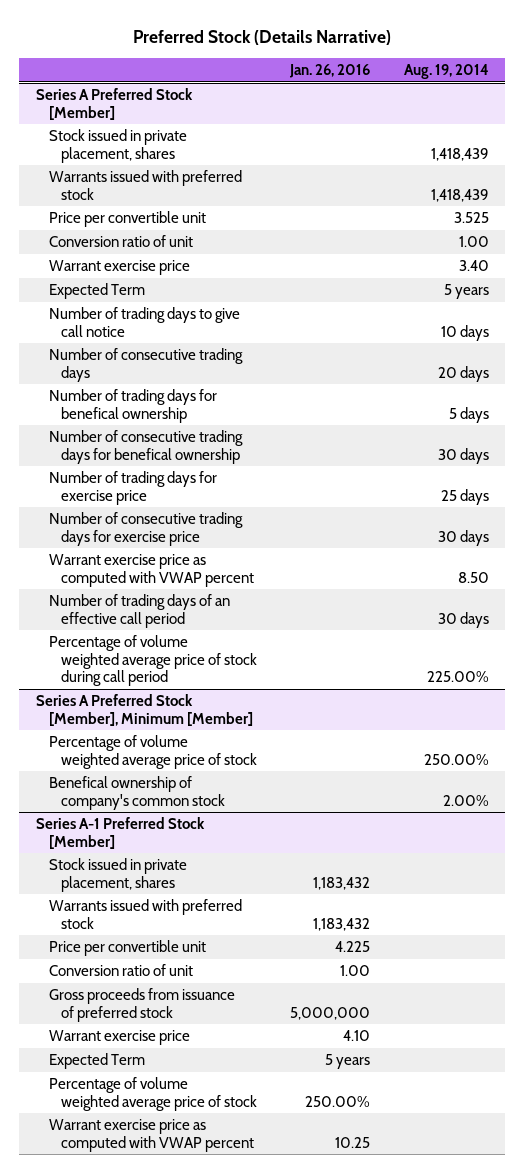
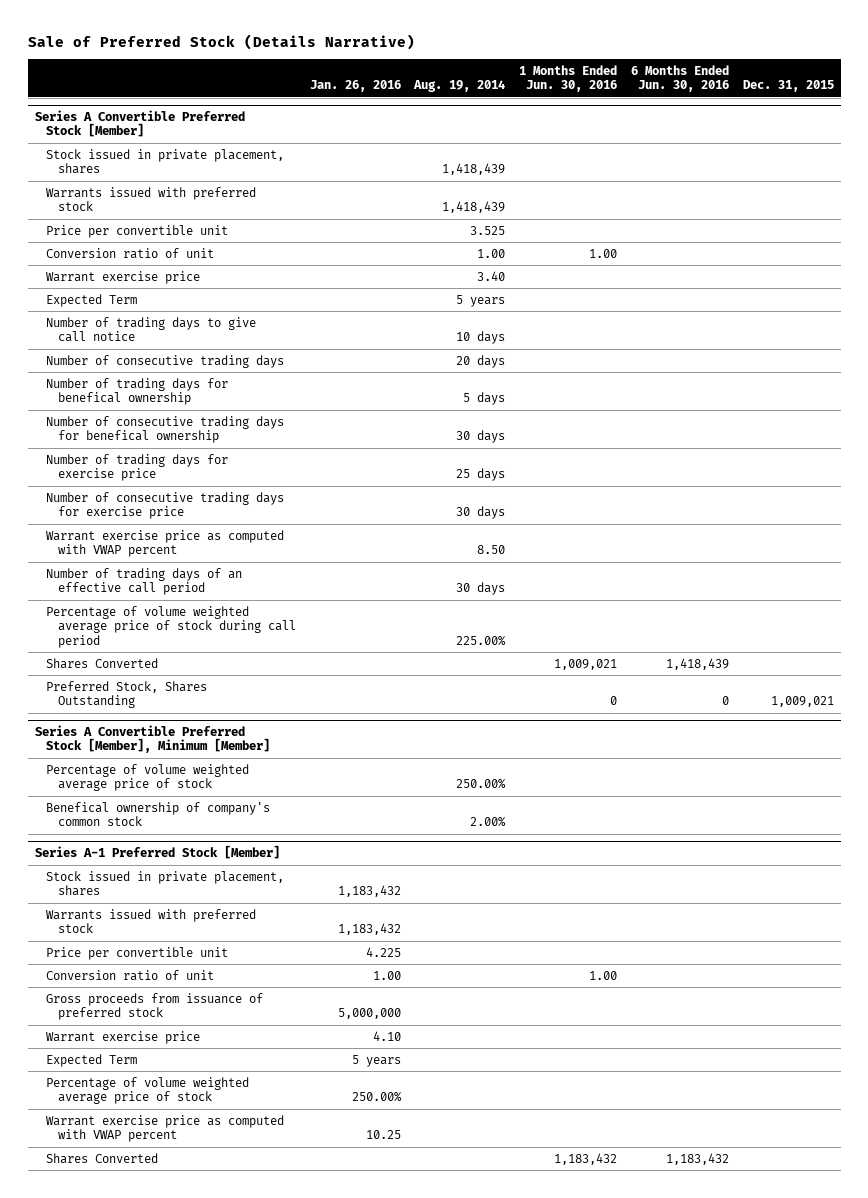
- Preferred Stock (Details Narrative)
+ Sale of Preferred Stock (Details Narrative)
- | Jan. 26, 2016 | Aug. 19, 2014
+ | Jan. 26, 2016 | Aug. 19, 2014 | 1 Months Ended Jun. 30, 2016 | 6 Months Ended Jun. 30, 2016 | Dec. 31, 2015
- Series A Preferred Stock [Member]
+ Series A Convertible Preferred Stock [Member]
- Series A Preferred Stock [Member], Minimum [Member]
+ Shares Converted | | | 1,009,021 | 1,418,439 |
+ Preferred Stock, Shares Outstanding | | | 0 | 0 | 1,009,021
+ Series A Convertible Preferred Stock [Member], Minimum [Member]
@ Series A-1 Preferred Stock [Member]
+ Shares Converted | | | 1,183,432 | 1,183,432 |

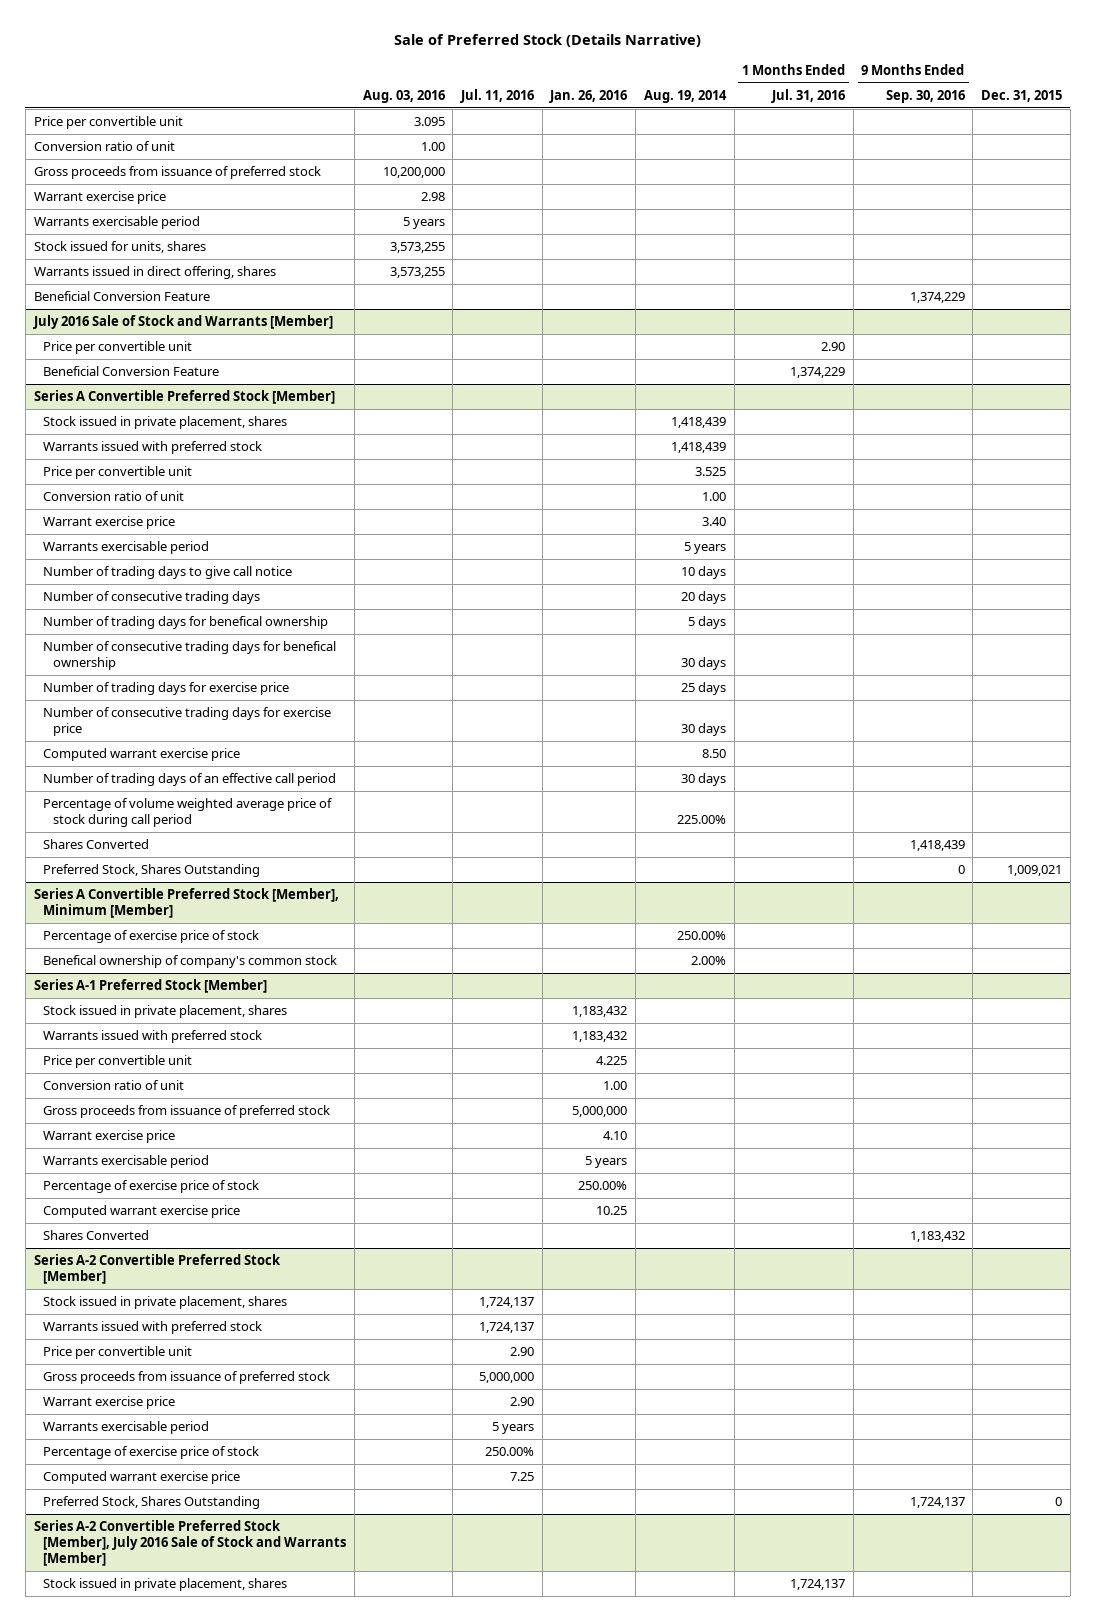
- | Jan. 26, 2016 | Aug. 19, 2014 | 1 Months Ended Jun. 30, 2016 | 6 Months Ended Jun. 30, 2016 | Dec. 31, 2015
+ | Aug. 03, 2016 | Jul. 11, 2016 | Jan. 26, 2016 | Aug. 19, 2014 | 1 Months Ended Jul. 31, 2016 | 9 Months Ended Sep. 30, 2016 | Dec. 31, 2015
+ Price per convertible unit | 3.095 | | | | | |
+ Conversion ratio of unit | 1.00 | | | | | |
+ Gross proceeds from issuance of preferred stock | 10,200,000 | | | | | |
+ Warrant exercise price | 2.98 | | | | | |
+ Warrants exercisable period | 5 years | | | | | |
+ Stock issued for units, shares | 3,573,255 | | | | | |
+ Warrants issued in direct offering, shares | 3,573,255 | | | | | |
+ Beneficial Conversion Feature | | | | | | 1,374,229 |
+ July 2016 Sale of Stock and Warrants [Member]
+ Price per convertible unit | | | | | 2.90 | |
+ Beneficial Conversion Feature | | | | | 1,374,229 | |
@ Series A Convertible Preferred Stock [Member]
- Expected Term | | 5 years | | |
+ Warrants exercisable period | | | | 5 years | | |
- Warrant exercise price as computed with VWAP percent | | 8.50 | | |
+ Computed warrant exercise price | | | | 8.50 | | |
@ Series A Convertible Preferred Stock [Member], Minimum [Member]
- Percentage of volume weighted average price of stock | | 250.00% | | |
+ Percentage of exercise price of stock | | | | 250.00% | | |
@ Series A-1 Preferred Stock [Member]
- Expected Term | 5 years | | | |
- Percentage of volume weighted average price of stock | 250.00% | | | |
- Warrant exercise price as computed with VWAP percent | 10.25 | | | |
+ Warrants exercisable period | | | 5 years | | | |
+ Percentage of exercise price of stock | | | 250.00% | | | |
+ Computed warrant exercise price | | | 10.25 | | | |
+ Series A-2 Convertible Preferred Stock [Member]
+ Stock issued in private placement, shares | | 1,724,137 | | | | |
+ Warrants issued with preferred stock | | 1,724,137 | | | | |
+ Price per convertible unit | | 2.90 | | | | |
+ Gross proceeds from issuance of preferred stock | | 5,000,000 | | | | |
+ Warrant exercise price | | 2.90 | | | | |
+ Warrants exercisable period | | 5 years | | | | |
+ Percentage of exercise price of stock | | 250.00% | | | | |
+ Computed warrant exercise price | | 7.25 | | | | |
+ Preferred Stock, Shares Outstanding | | | | | | 1,724,137 | 0
+ Series A-2 Convertible Preferred Stock [Member], July 2016 Sale of Stock and Warrants [Member]
+ Stock issued in private placement, shares | | | | | 1,724,137 | |

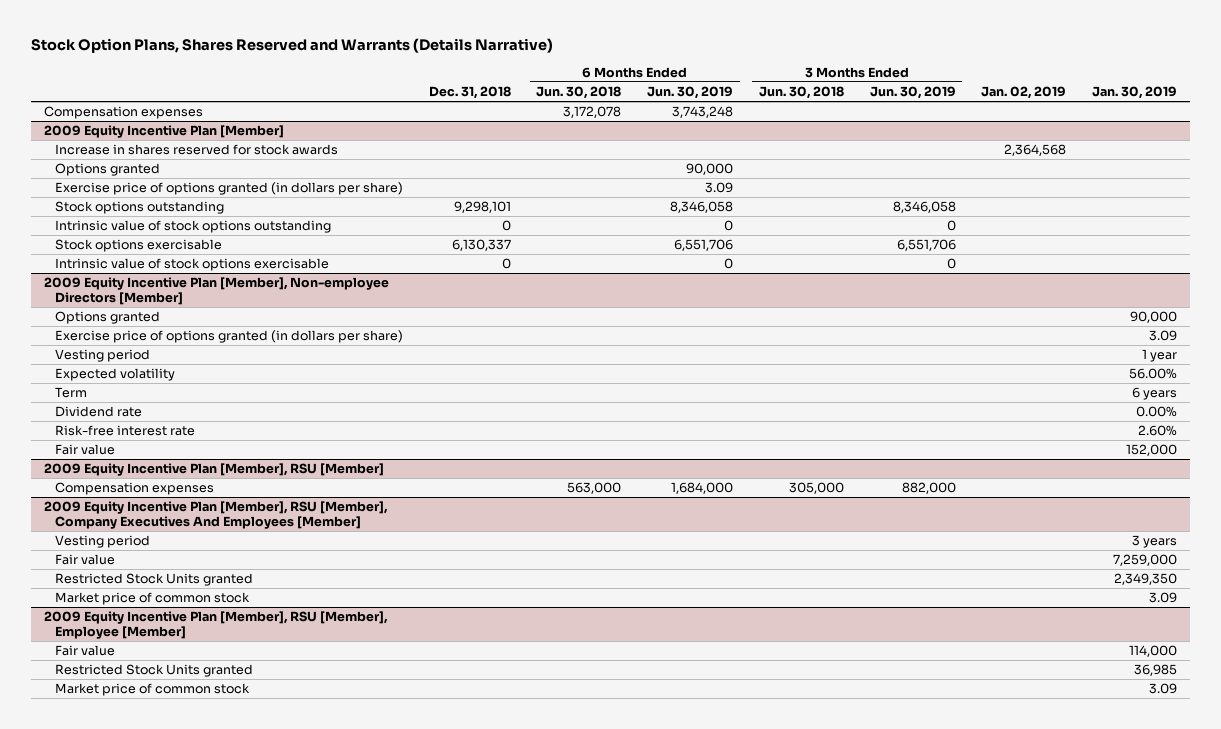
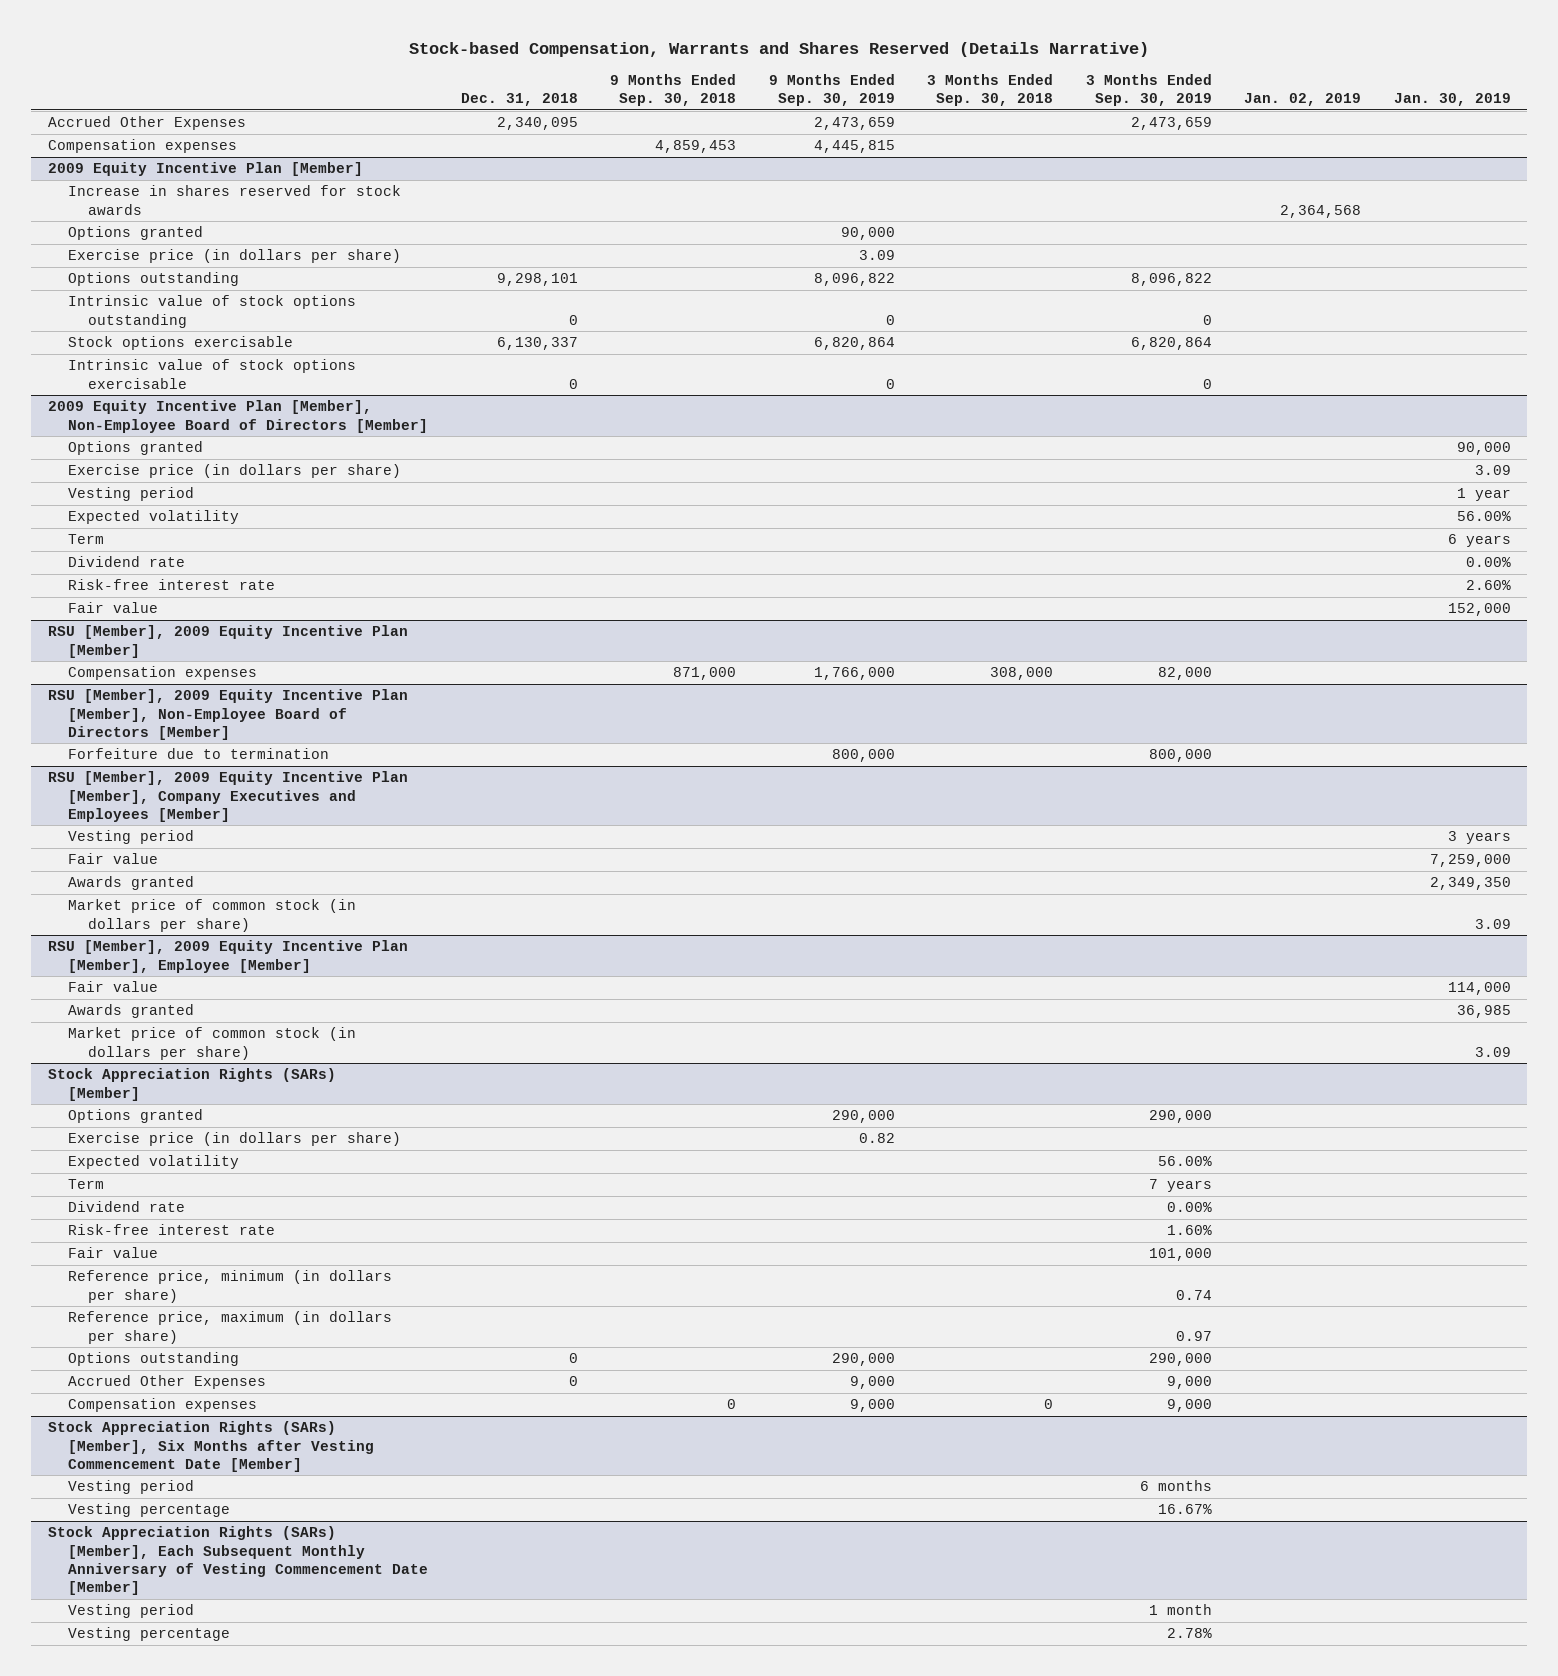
- Stock Option Plans, Shares Reserved and Warrants (Details Narrative)
+ Stock-based Compensation, Warrants and Shares Reserved (Details Narrative)
- | Dec. 31, 2018 | 6 Months Ended Jun. 30, 2018 | 6 Months Ended Jun. 30, 2019 | 3 Months Ended Jun. 30, 2018 | 3 Months Ended Jun. 30, 2019 | Jan. 02, 2019 | Jan. 30, 2019
+ | Dec. 31, 2018 | 9 Months Ended Sep. 30, 2018 | 9 Months Ended Sep. 30, 2019 | 3 Months Ended Sep. 30, 2018 | 3 Months Ended Sep. 30, 2019 | Jan. 02, 2019 | Jan. 30, 2019
+ Accrued Other Expenses | 2,340,095 | | 2,473,659 | | 2,473,659 | |
@ 2009 Equity Incentive Plan [Member]
- Exercise price of options granted (in dollars per share) | | | 3.09 | | | |
- Stock options outstanding | 9,298,101 | | 8,346,058 | | 8,346,058 | |
+ Exercise price (in dollars per share) | | | 3.09 | | | |
+ Options outstanding | 9,298,101 | | 8,096,822 | | 8,096,822 | |
- 2009 Equity Incentive Plan [Member], Non-employee Directors [Member]
+ 2009 Equity Incentive Plan [Member], Non-Employee Board of Directors [Member]
- Exercise price of options granted (in dollars per share) | | | | | | | 3.09
+ Exercise price (in dollars per share) | | | | | | | 3.09
- 2009 Equity Incentive Plan [Member], RSU [Member]
+ RSU [Member], 2009 Equity Incentive Plan [Member]
- 2009 Equity Incentive Plan [Member], RSU [Member], Company Executives And Employees [Member]
+ RSU [Member], 2009 Equity Incentive Plan [Member], Non-Employee Board of Directors [Member]
+ Forfeiture due to termination | | | 800,000 | | 800,000 | |
+ RSU [Member], 2009 Equity Incentive Plan [Member], Company Executives and Employees [Member]
- Restricted Stock Units granted | | | | | | | 2,349,350
- Market price of common stock | | | | | | | 3.09
- 2009 Equity Incentive Plan [Member], RSU [Member], Employee [Member]
+ Awards granted | | | | | | | 2,349,350
+ Market price of common stock (in dollars per share) | | | | | | | 3.09
+ RSU [Member], 2009 Equity Incentive Plan [Member], Employee [Member]
- Restricted Stock Units granted | | | | | | | 36,985
- Market price of common stock | | | | | | | 3.09
+ Awards granted | | | | | | | 36,985
+ Market price of common stock (in dollars per share) | | | | | | | 3.09
+ Stock Appreciation Rights (SARs) [Member]
+ Options granted | | | 290,000 | | 290,000 | |
+ Exercise price (in dollars per share) | | | 0.82 | | | |
+ Expected volatility | | | | | 56.00% | |
+ Term | | | | | 7 years | |
+ Dividend rate | | | | | 0.00% | |
+ Risk-free interest rate | | | | | 1.60% | |
+ Fair value | | | | | 101,000 | |
+ Reference price, minimum (in dollars per share) | | | | | 0.74 | |
+ Reference price, maximum (in dollars per share) | | | | | 0.97 | |
+ Options outstanding | 0 | | 290,000 | | 290,000 | |
+ Accrued Other Expenses | 0 | | 9,000 | | 9,000 | |
+ Compensation expenses | | 0 | 9,000 | 0 | 9,000 | |
+ Stock Appreciation Rights (SARs) [Member], Six Months after Vesting Commencement Date [Member]
+ Vesting period | | | | | 6 months | |
+ Vesting percentage | | | | | 16.67% | |
+ Stock Appreciation Rights (SARs) [Member], Each Subsequent Monthly Anniversary of Vesting Commencement Date [Member]
+ Vesting period | | | | | 1 month | |
+ Vesting percentage | | | | | 2.78% | |

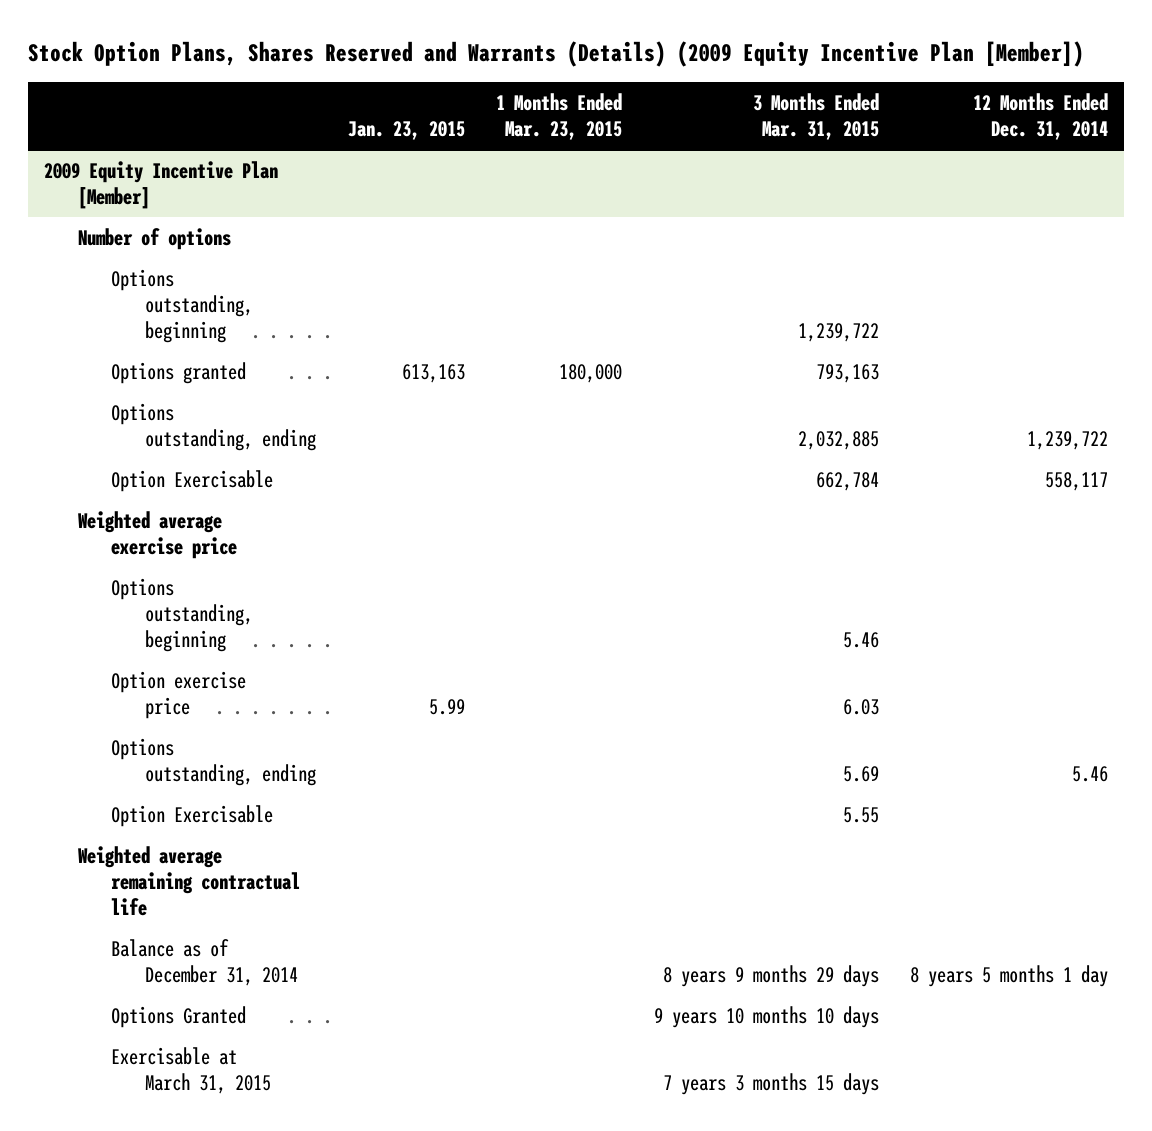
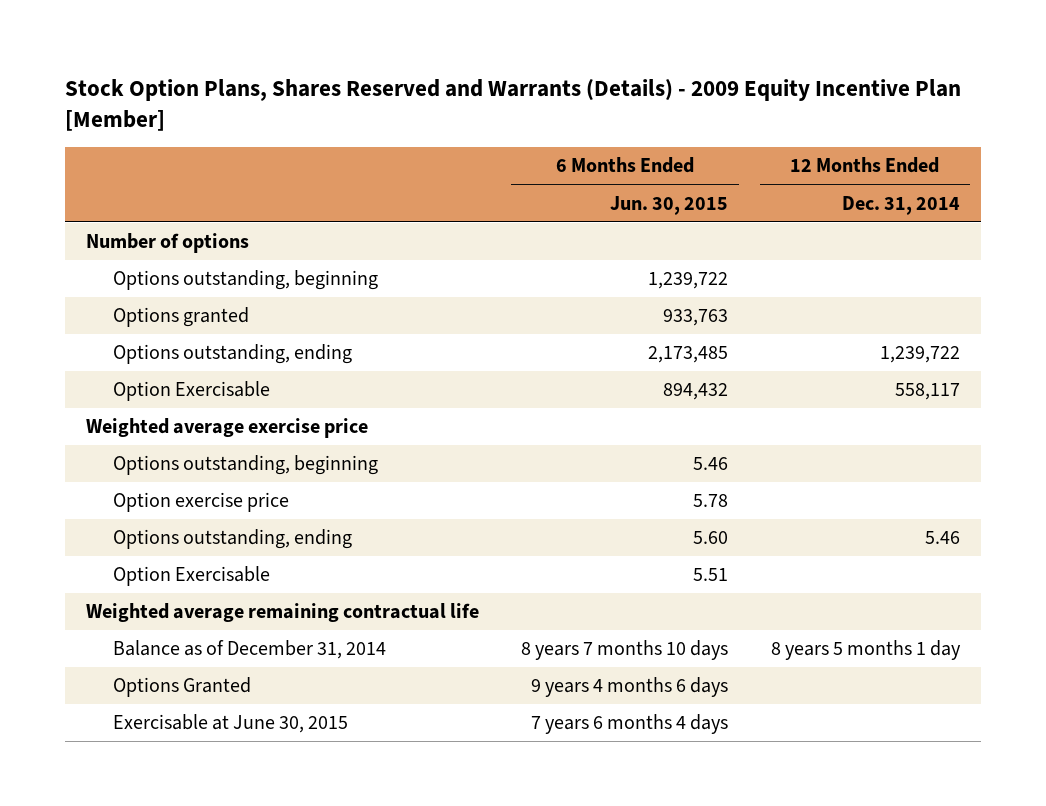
- Stock Option Plans, Shares Reserved and Warrants (Details) (2009 Equity Incentive Plan [Member])
+ Stock Option Plans, Shares Reserved and Warrants (Details) - 2009 Equity Incentive Plan [Member]
- | Jan. 23, 2015 | 1 Months Ended Mar. 23, 2015 | 3 Months Ended Mar. 31, 2015 | 12 Months Ended Dec. 31, 2014
+ | 6 Months Ended Jun. 30, 2015 | 12 Months Ended Dec. 31, 2014
- 2009 Equity Incentive Plan [Member]
- Exercisable at March 31, 2015 | | | 7 years 3 months 15 days |
+ Exercisable at June 30, 2015 | 7 years 6 months 4 days |

